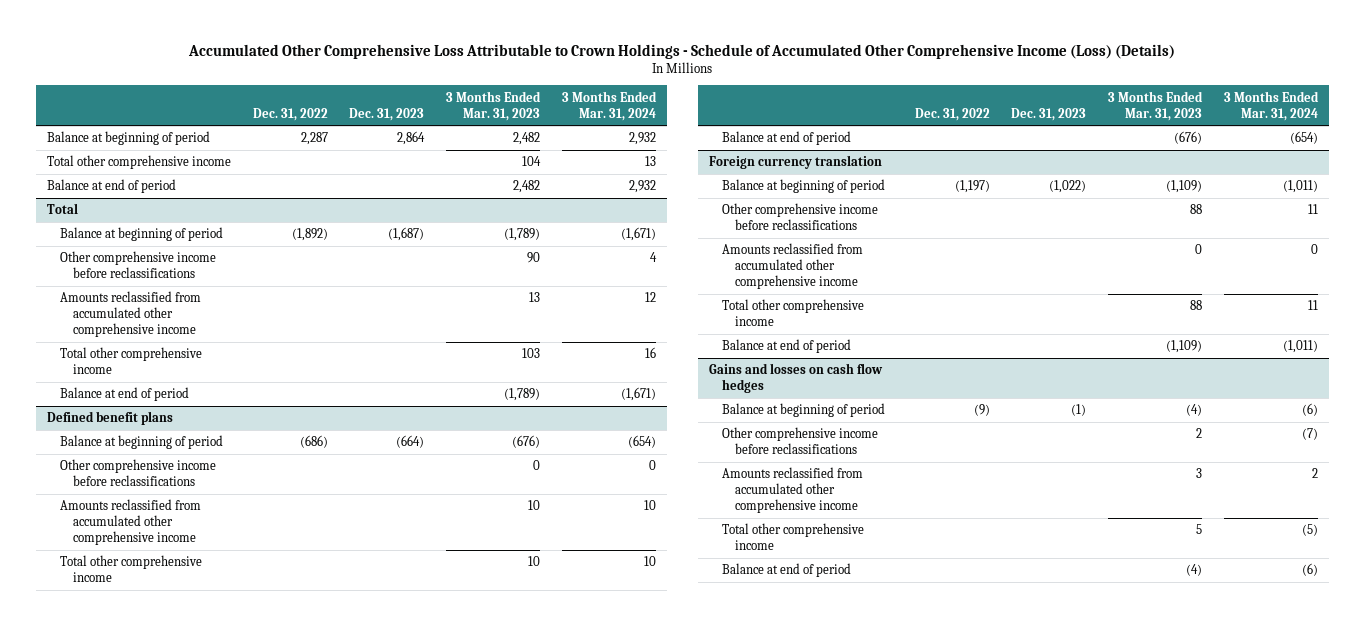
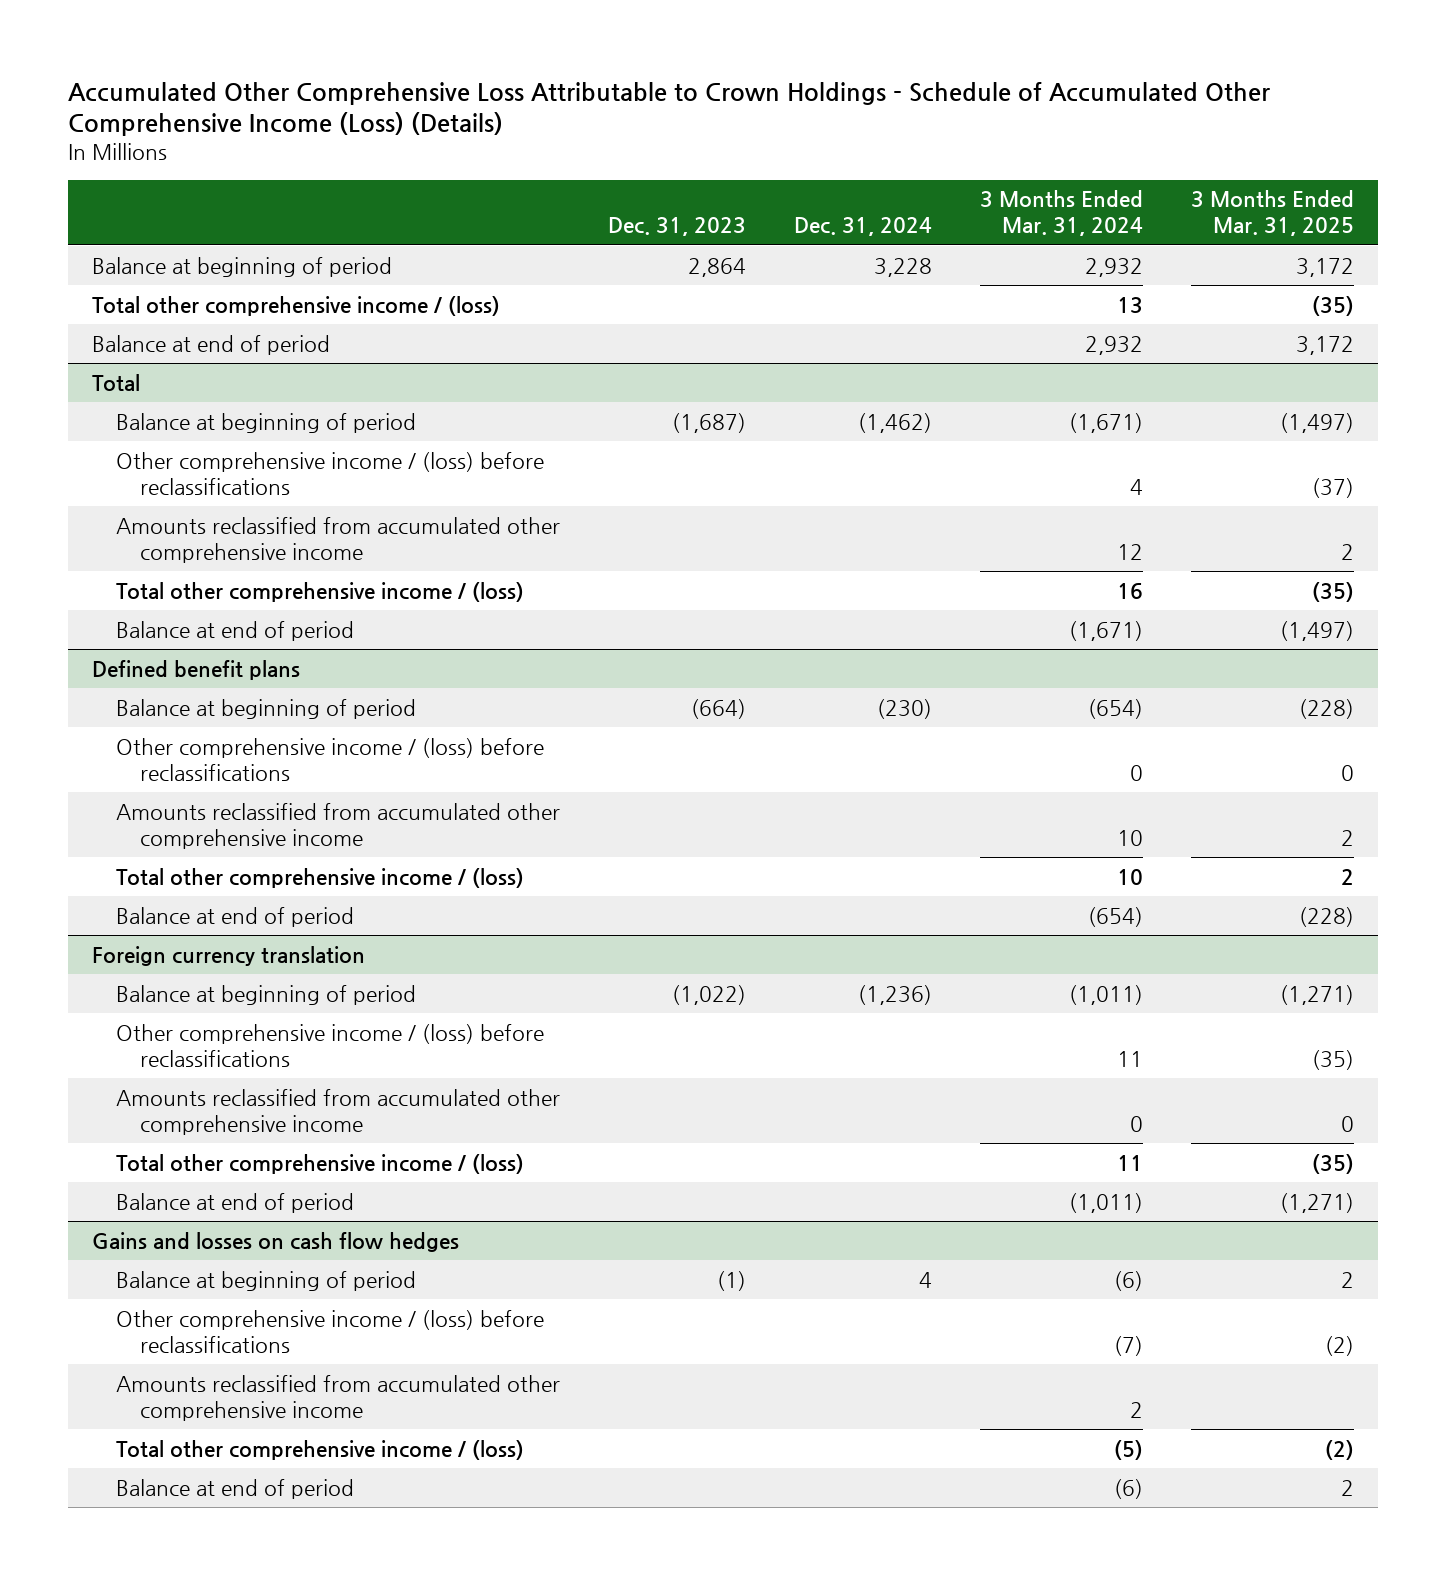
- | Dec. 31, 2022 | Dec. 31, 2023 | 3 Months Ended Mar. 31, 2023 | 3 Months Ended Mar. 31, 2024
+ | Dec. 31, 2023 | Dec. 31, 2024 | 3 Months Ended Mar. 31, 2024 | 3 Months Ended Mar. 31, 2025
- Total other comprehensive income | | | 104 | 13
+ Total other comprehensive income / (loss) | | | 13 | (35)
@ Total
- Other comprehensive income before reclassifications | | | 90 | 4
+ Other comprehensive income / (loss) before reclassifications | | | 4 | (37)
- Total other comprehensive income | | | 103 | 16
+ Total other comprehensive income / (loss) | | | 16 | (35)
@ Defined benefit plans
- Other comprehensive income before reclassifications | | | 0 | 0
+ Other comprehensive income / (loss) before reclassifications | | | 0 | 0
- Total other comprehensive income | | | 10 | 10
+ Total other comprehensive income / (loss) | | | 10 | 2
@ Foreign currency translation
- Other comprehensive income before reclassifications | | | 88 | 11
+ Other comprehensive income / (loss) before reclassifications | | | 11 | (35)
- Total other comprehensive income | | | 88 | 11
+ Total other comprehensive income / (loss) | | | 11 | (35)
@ Gains and losses on cash flow hedges
- Other comprehensive income before reclassifications | | | 2 | (7)
+ Other comprehensive income / (loss) before reclassifications | | | (7) | (2)
- Total other comprehensive income | | | 5 | (5)
+ Total other comprehensive income / (loss) | | | (5) | (2)

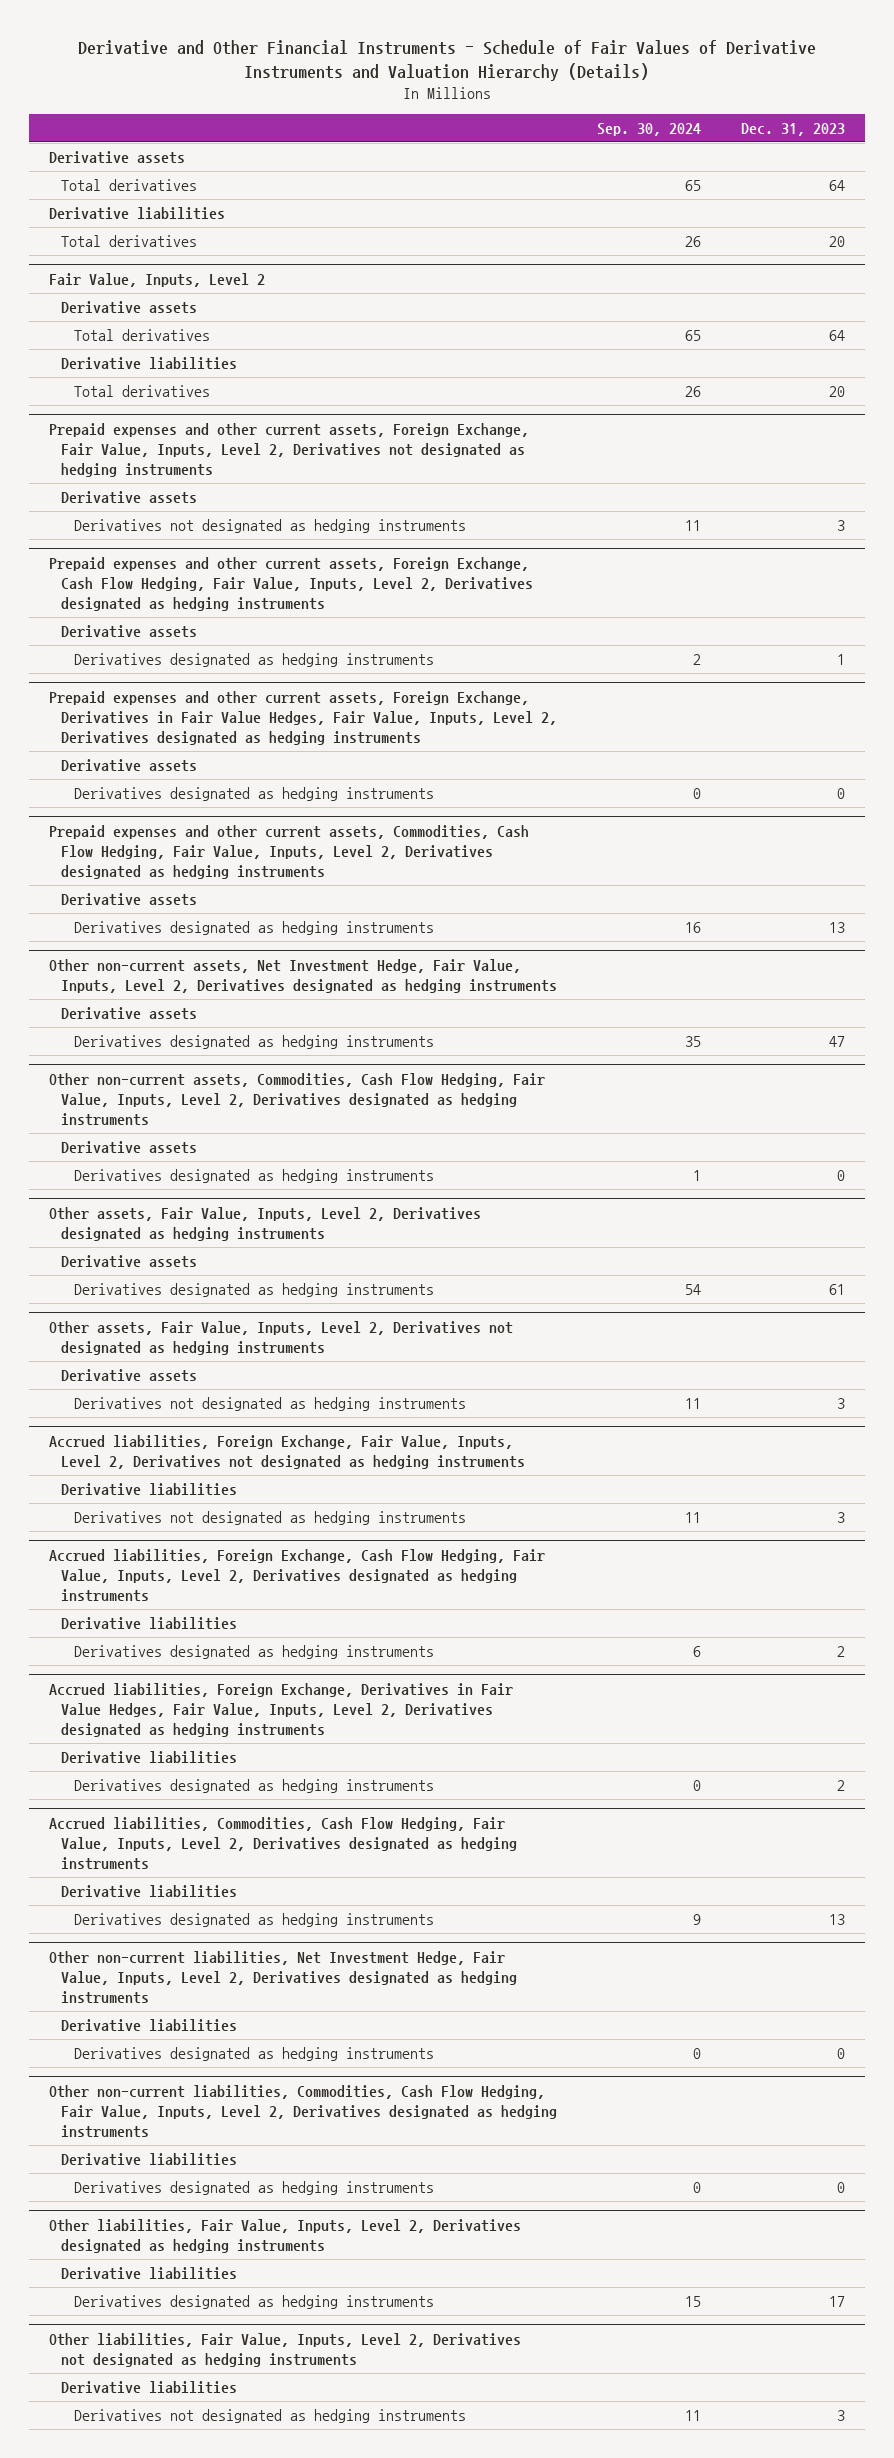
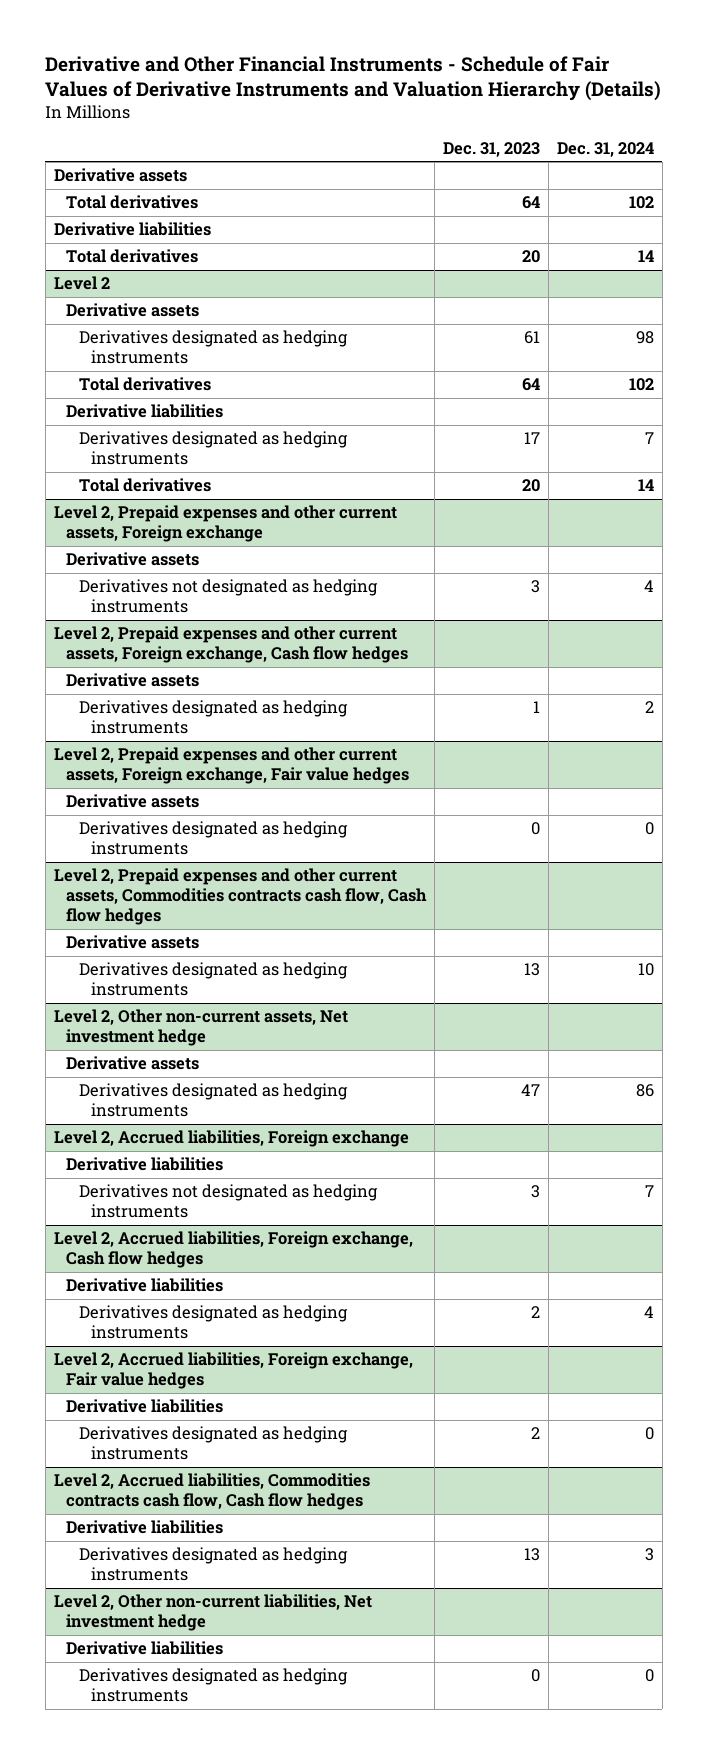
- | Sep. 30, 2024 | Dec. 31, 2023
+ | Dec. 31, 2023 | Dec. 31, 2024
- Fair Value, Inputs, Level 2
+ Level 2
+ Derivatives designated as hedging instruments | 61 | 98
+ Derivatives designated as hedging instruments | 17 | 7
- Prepaid expenses and other current assets, Foreign Exchange, Fair Value, Inputs, Level 2, Derivatives not designated as hedging instruments
+ Level 2, Prepaid expenses and other current assets, Foreign exchange
- Prepaid expenses and other current assets, Foreign Exchange, Cash Flow Hedging, Fair Value, Inputs, Level 2, Derivatives designated as hedging instruments
+ Level 2, Prepaid expenses and other current assets, Foreign exchange, Cash flow hedges
- Prepaid expenses and other current assets, Foreign Exchange, Derivatives in Fair Value Hedges, Fair Value, Inputs, Level 2, Derivatives designated as hedging instruments
+ Level 2, Prepaid expenses and other current assets, Foreign exchange, Fair value hedges
- Prepaid expenses and other current assets, Commodities, Cash Flow Hedging, Fair Value, Inputs, Level 2, Derivatives designated as hedging instruments
+ Level 2, Prepaid expenses and other current assets, Commodities contracts cash flow, Cash flow hedges
- Other non-current assets, Net Investment Hedge, Fair Value, Inputs, Level 2, Derivatives designated as hedging instruments
+ Level 2, Other non-current assets, Net investment hedge
- Other non-current assets, Commodities, Cash Flow Hedging, Fair Value, Inputs, Level 2, Derivatives designated as hedging instruments
- Derivative assets
- Derivatives designated as hedging instruments | 1 | 0
- Other assets, Fair Value, Inputs, Level 2, Derivatives designated as hedging instruments
- Derivative assets
- Derivatives designated as hedging instruments | 54 | 61
- Other assets, Fair Value, Inputs, Level 2, Derivatives not designated as hedging instruments
- Derivative assets
- Derivatives not designated as hedging instruments | 11 | 3
- Accrued liabilities, Foreign Exchange, Fair Value, Inputs, Level 2, Derivatives not designated as hedging instruments
+ Level 2, Accrued liabilities, Foreign exchange
- Accrued liabilities, Foreign Exchange, Cash Flow Hedging, Fair Value, Inputs, Level 2, Derivatives designated as hedging instruments
+ Level 2, Accrued liabilities, Foreign exchange, Cash flow hedges
- Accrued liabilities, Foreign Exchange, Derivatives in Fair Value Hedges, Fair Value, Inputs, Level 2, Derivatives designated as hedging instruments
+ Level 2, Accrued liabilities, Foreign exchange, Fair value hedges
- Accrued liabilities, Commodities, Cash Flow Hedging, Fair Value, Inputs, Level 2, Derivatives designated as hedging instruments
+ Level 2, Accrued liabilities, Commodities contracts cash flow, Cash flow hedges
- Other non-current liabilities, Net Investment Hedge, Fair Value, Inputs, Level 2, Derivatives designated as hedging instruments
- Derivative liabilities
- Derivatives designated as hedging instruments | 0 | 0
- Other non-current liabilities, Commodities, Cash Flow Hedging, Fair Value, Inputs, Level 2, Derivatives designated as hedging instruments
+ Level 2, Other non-current liabilities, Net investment hedge
- Other liabilities, Fair Value, Inputs, Level 2, Derivatives designated as hedging instruments
- Derivative liabilities
- Derivatives designated as hedging instruments | 15 | 17
- Other liabilities, Fair Value, Inputs, Level 2, Derivatives not designated as hedging instruments
- Derivative liabilities
- Derivatives not designated as hedging instruments | 11 | 3

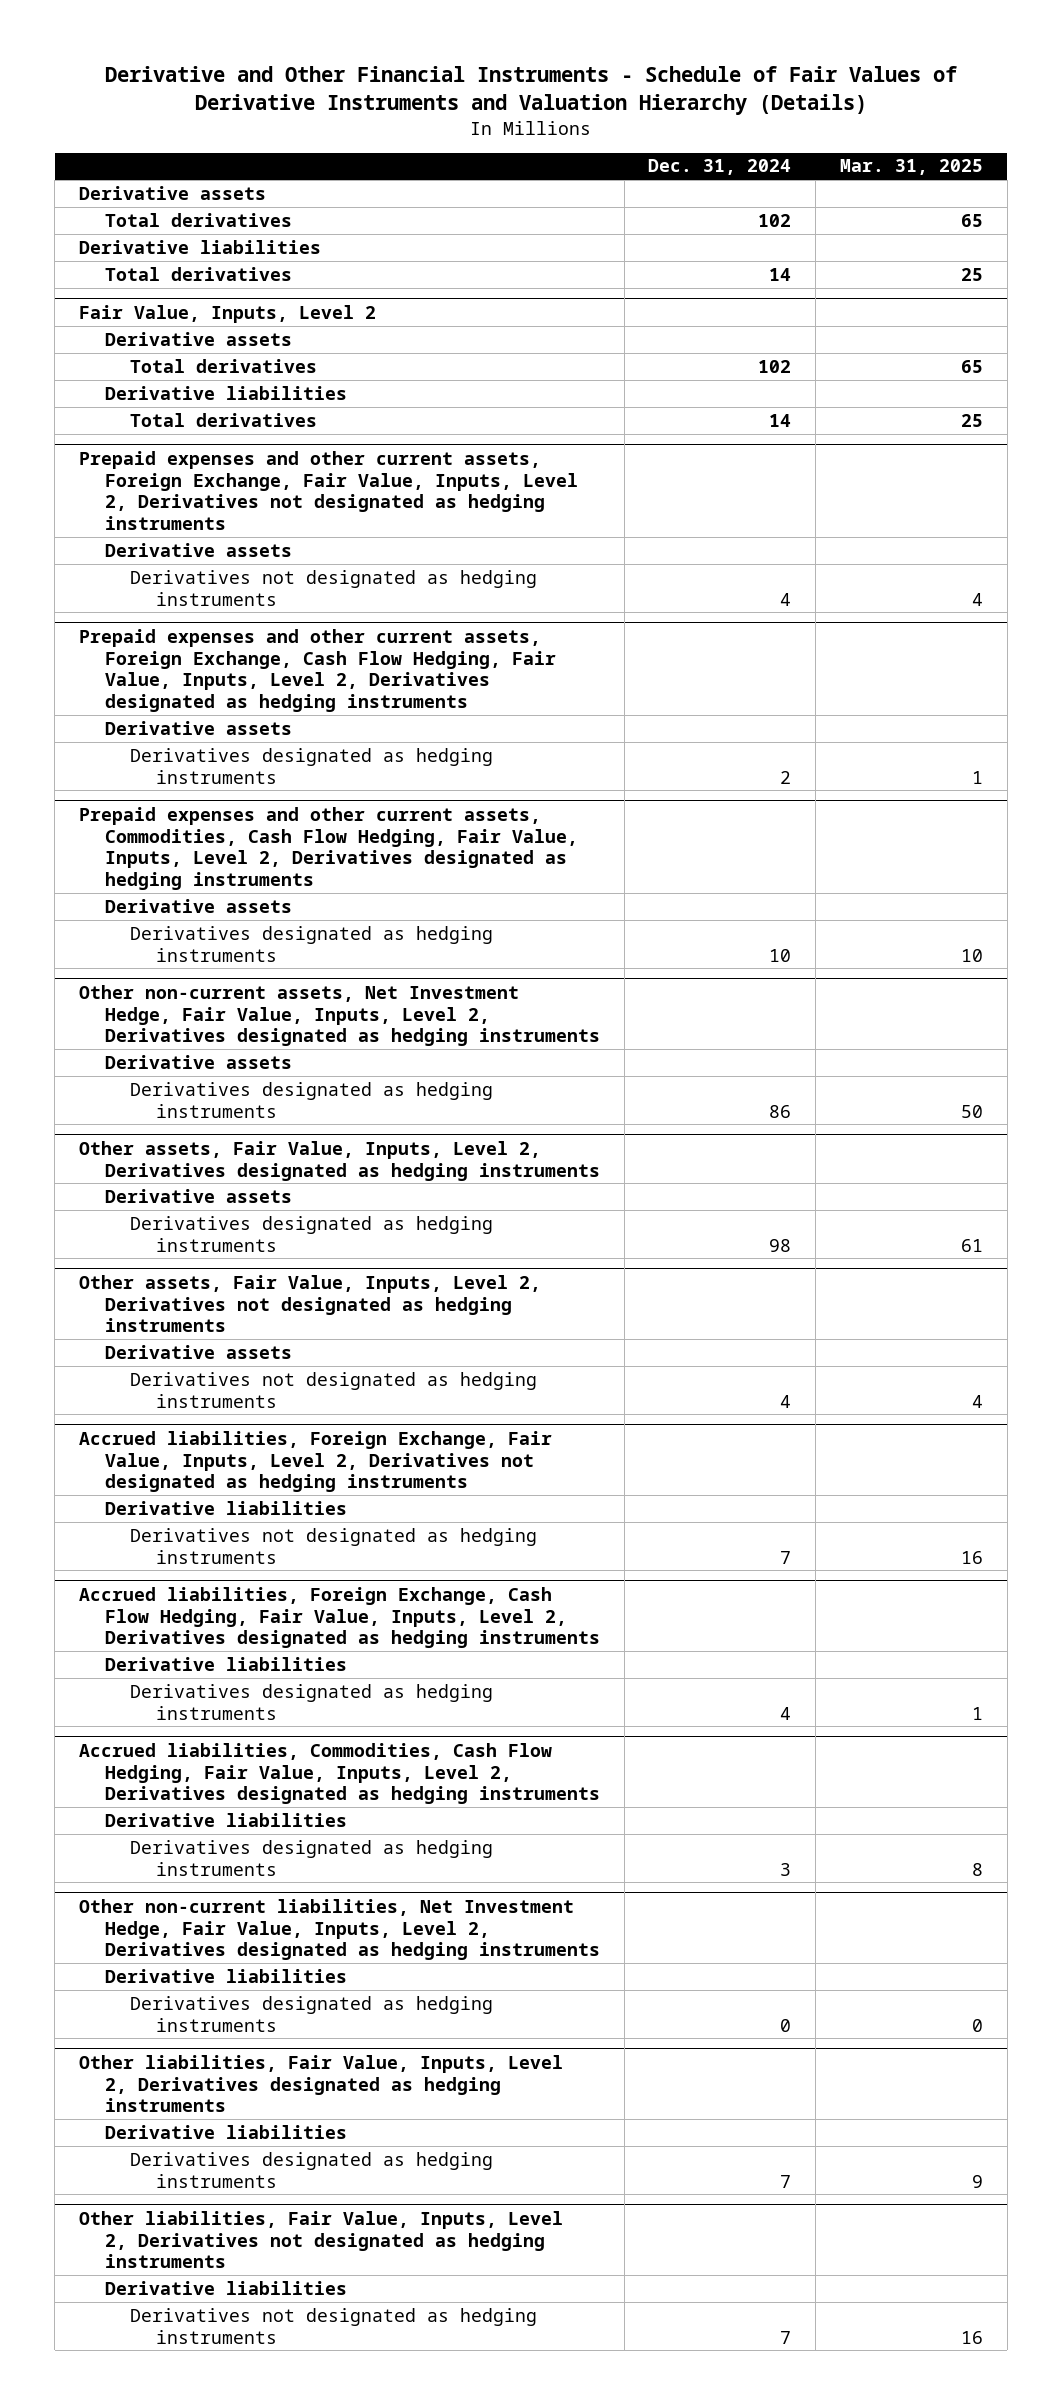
- | Dec. 31, 2023 | Dec. 31, 2024
+ | Dec. 31, 2024 | Mar. 31, 2025
- Level 2
+ Fair Value, Inputs, Level 2
- Derivatives designated as hedging instruments | 61 | 98
- Derivatives designated as hedging instruments | 17 | 7
- Level 2, Prepaid expenses and other current assets, Foreign exchange
+ Prepaid expenses and other current assets, Foreign Exchange, Fair Value, Inputs, Level 2, Derivatives not designated as hedging instruments
- Level 2, Prepaid expenses and other current assets, Foreign exchange, Cash flow hedges
+ Prepaid expenses and other current assets, Foreign Exchange, Cash Flow Hedging, Fair Value, Inputs, Level 2, Derivatives designated as hedging instruments
- Level 2, Prepaid expenses and other current assets, Foreign exchange, Fair value hedges
- Derivative assets
- Derivatives designated as hedging instruments | 0 | 0
- Level 2, Prepaid expenses and other current assets, Commodities contracts cash flow, Cash flow hedges
+ Prepaid expenses and other current assets, Commodities, Cash Flow Hedging, Fair Value, Inputs, Level 2, Derivatives designated as hedging instruments
- Level 2, Other non-current assets, Net investment hedge
+ Other non-current assets, Net Investment Hedge, Fair Value, Inputs, Level 2, Derivatives designated as hedging instruments
- Level 2, Accrued liabilities, Foreign exchange
+ Other assets, Fair Value, Inputs, Level 2, Derivatives designated as hedging instruments
+ Derivative assets
+ Derivatives designated as hedging instruments | 98 | 61
+ Other assets, Fair Value, Inputs, Level 2, Derivatives not designated as hedging instruments
+ Derivative assets
+ Derivatives not designated as hedging instruments | 4 | 4
+ Accrued liabilities, Foreign Exchange, Fair Value, Inputs, Level 2, Derivatives not designated as hedging instruments
- Level 2, Accrued liabilities, Foreign exchange, Cash flow hedges
+ Accrued liabilities, Foreign Exchange, Cash Flow Hedging, Fair Value, Inputs, Level 2, Derivatives designated as hedging instruments
- Level 2, Accrued liabilities, Foreign exchange, Fair value hedges
- Derivative liabilities
- Derivatives designated as hedging instruments | 2 | 0
- Level 2, Accrued liabilities, Commodities contracts cash flow, Cash flow hedges
+ Accrued liabilities, Commodities, Cash Flow Hedging, Fair Value, Inputs, Level 2, Derivatives designated as hedging instruments
- Level 2, Other non-current liabilities, Net investment hedge
+ Other non-current liabilities, Net Investment Hedge, Fair Value, Inputs, Level 2, Derivatives designated as hedging instruments
+ Other liabilities, Fair Value, Inputs, Level 2, Derivatives designated as hedging instruments
+ Derivative liabilities
+ Derivatives designated as hedging instruments | 7 | 9
+ Other liabilities, Fair Value, Inputs, Level 2, Derivatives not designated as hedging instruments
+ Derivative liabilities
+ Derivatives not designated as hedging instruments | 7 | 16

